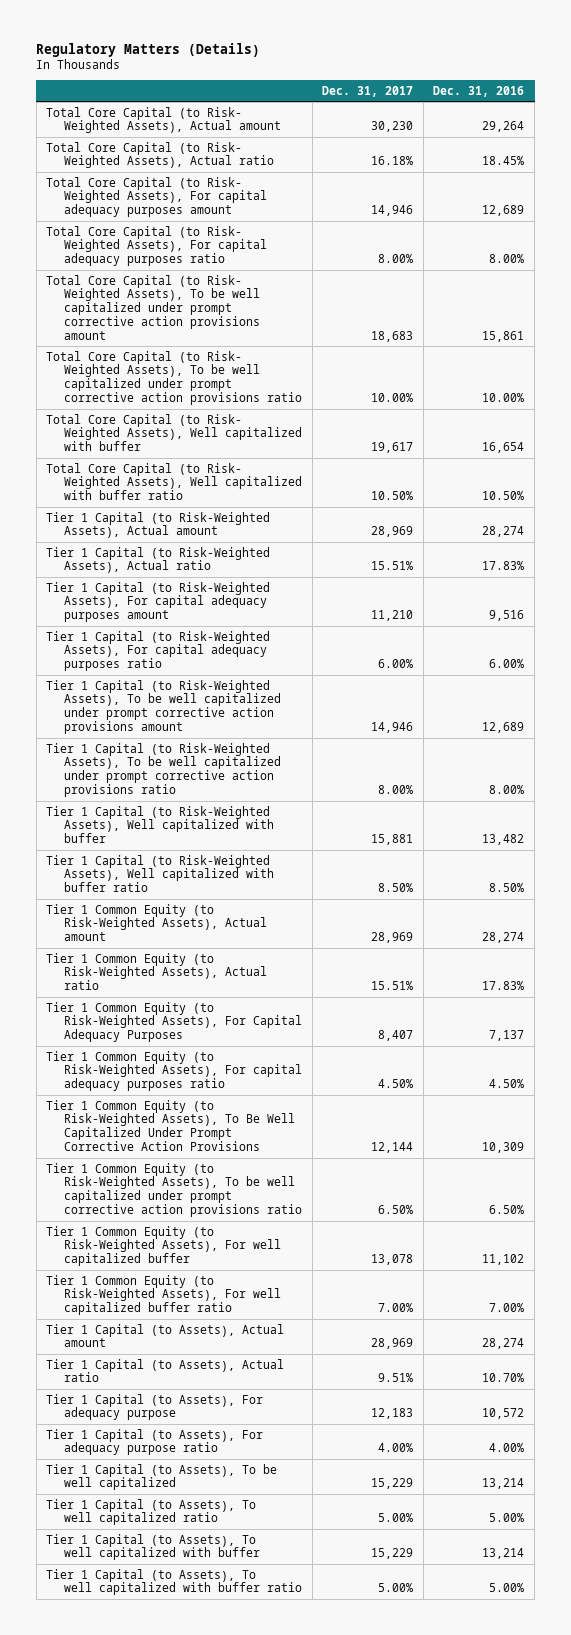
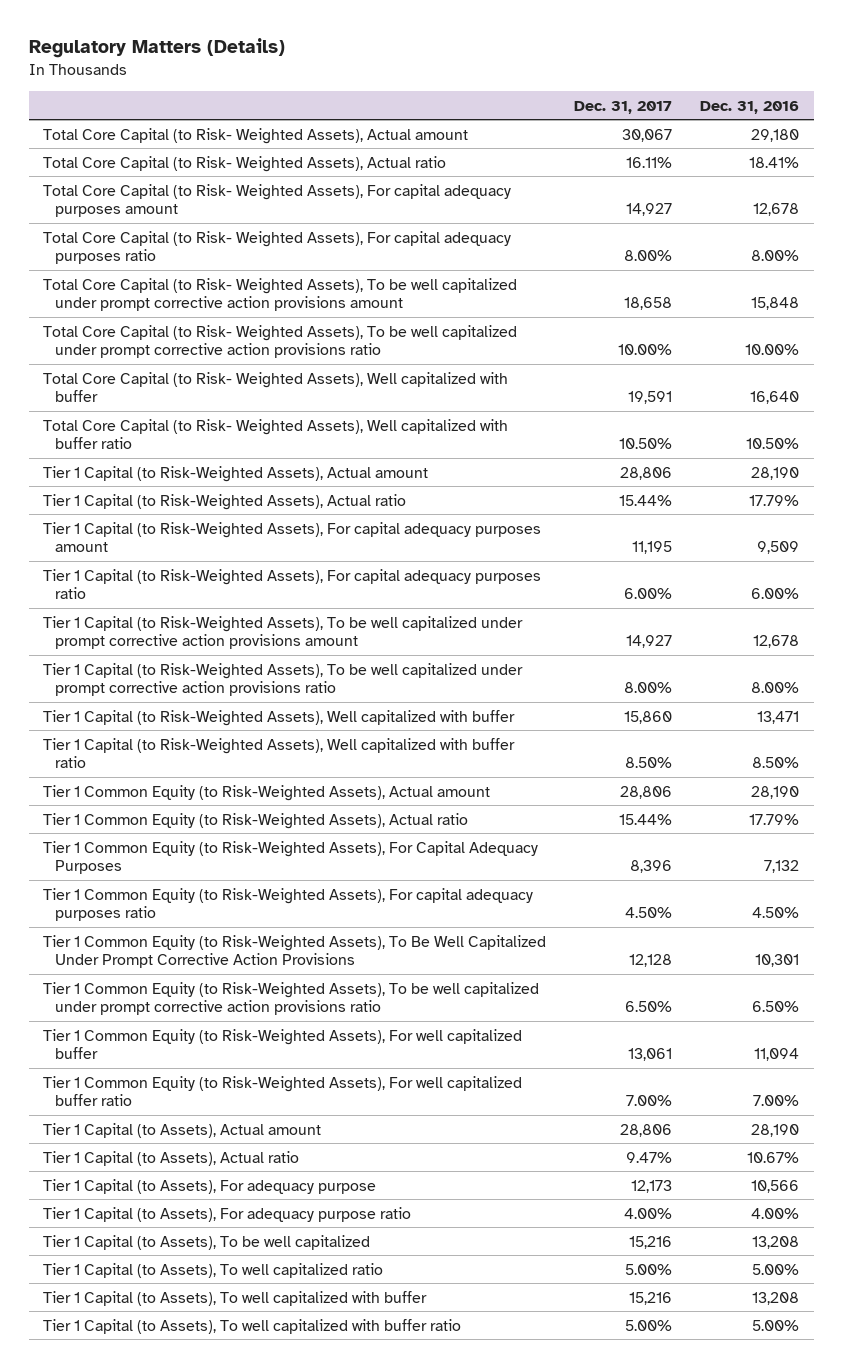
- Total Core Capital (to Risk- Weighted Assets), Actual amount | 30,230 | 29,264
- Total Core Capital (to Risk- Weighted Assets), Actual ratio | 16.18% | 18.45%
- Total Core Capital (to Risk- Weighted Assets), For capital adequacy purposes amount | 14,946 | 12,689
+ Total Core Capital (to Risk- Weighted Assets), Actual amount | 30,067 | 29,180
+ Total Core Capital (to Risk- Weighted Assets), Actual ratio | 16.11% | 18.41%
+ Total Core Capital (to Risk- Weighted Assets), For capital adequacy purposes amount | 14,927 | 12,678
- Total Core Capital (to Risk- Weighted Assets), To be well capitalized under prompt corrective action provisions amount | 18,683 | 15,861
+ Total Core Capital (to Risk- Weighted Assets), To be well capitalized under prompt corrective action provisions amount | 18,658 | 15,848
- Total Core Capital (to Risk- Weighted Assets), Well capitalized with buffer | 19,617 | 16,654
+ Total Core Capital (to Risk- Weighted Assets), Well capitalized with buffer | 19,591 | 16,640
- Tier 1 Capital (to Risk-Weighted Assets), Actual amount | 28,969 | 28,274
- Tier 1 Capital (to Risk-Weighted Assets), Actual ratio | 15.51% | 17.83%
- Tier 1 Capital (to Risk-Weighted Assets), For capital adequacy purposes amount | 11,210 | 9,516
+ Tier 1 Capital (to Risk-Weighted Assets), Actual amount | 28,806 | 28,190
+ Tier 1 Capital (to Risk-Weighted Assets), Actual ratio | 15.44% | 17.79%
+ Tier 1 Capital (to Risk-Weighted Assets), For capital adequacy purposes amount | 11,195 | 9,509
- Tier 1 Capital (to Risk-Weighted Assets), To be well capitalized under prompt corrective action provisions amount | 14,946 | 12,689
+ Tier 1 Capital (to Risk-Weighted Assets), To be well capitalized under prompt corrective action provisions amount | 14,927 | 12,678
- Tier 1 Capital (to Risk-Weighted Assets), Well capitalized with buffer | 15,881 | 13,482
+ Tier 1 Capital (to Risk-Weighted Assets), Well capitalized with buffer | 15,860 | 13,471
- Tier 1 Common Equity (to Risk-Weighted Assets), Actual amount | 28,969 | 28,274
- Tier 1 Common Equity (to Risk-Weighted Assets), Actual ratio | 15.51% | 17.83%
- Tier 1 Common Equity (to Risk-Weighted Assets), For Capital Adequacy Purposes | 8,407 | 7,137
+ Tier 1 Common Equity (to Risk-Weighted Assets), Actual amount | 28,806 | 28,190
+ Tier 1 Common Equity (to Risk-Weighted Assets), Actual ratio | 15.44% | 17.79%
+ Tier 1 Common Equity (to Risk-Weighted Assets), For Capital Adequacy Purposes | 8,396 | 7,132
- Tier 1 Common Equity (to Risk-Weighted Assets), To Be Well Capitalized Under Prompt Corrective Action Provisions | 12,144 | 10,309
+ Tier 1 Common Equity (to Risk-Weighted Assets), To Be Well Capitalized Under Prompt Corrective Action Provisions | 12,128 | 10,301
- Tier 1 Common Equity (to Risk-Weighted Assets), For well capitalized buffer | 13,078 | 11,102
+ Tier 1 Common Equity (to Risk-Weighted Assets), For well capitalized buffer | 13,061 | 11,094
- Tier 1 Capital (to Assets), Actual amount | 28,969 | 28,274
- Tier 1 Capital (to Assets), Actual ratio | 9.51% | 10.70%
- Tier 1 Capital (to Assets), For adequacy purpose | 12,183 | 10,572
+ Tier 1 Capital (to Assets), Actual amount | 28,806 | 28,190
+ Tier 1 Capital (to Assets), Actual ratio | 9.47% | 10.67%
+ Tier 1 Capital (to Assets), For adequacy purpose | 12,173 | 10,566
- Tier 1 Capital (to Assets), To be well capitalized | 15,229 | 13,214
+ Tier 1 Capital (to Assets), To be well capitalized | 15,216 | 13,208
- Tier 1 Capital (to Assets), To well capitalized with buffer | 15,229 | 13,214
+ Tier 1 Capital (to Assets), To well capitalized with buffer | 15,216 | 13,208

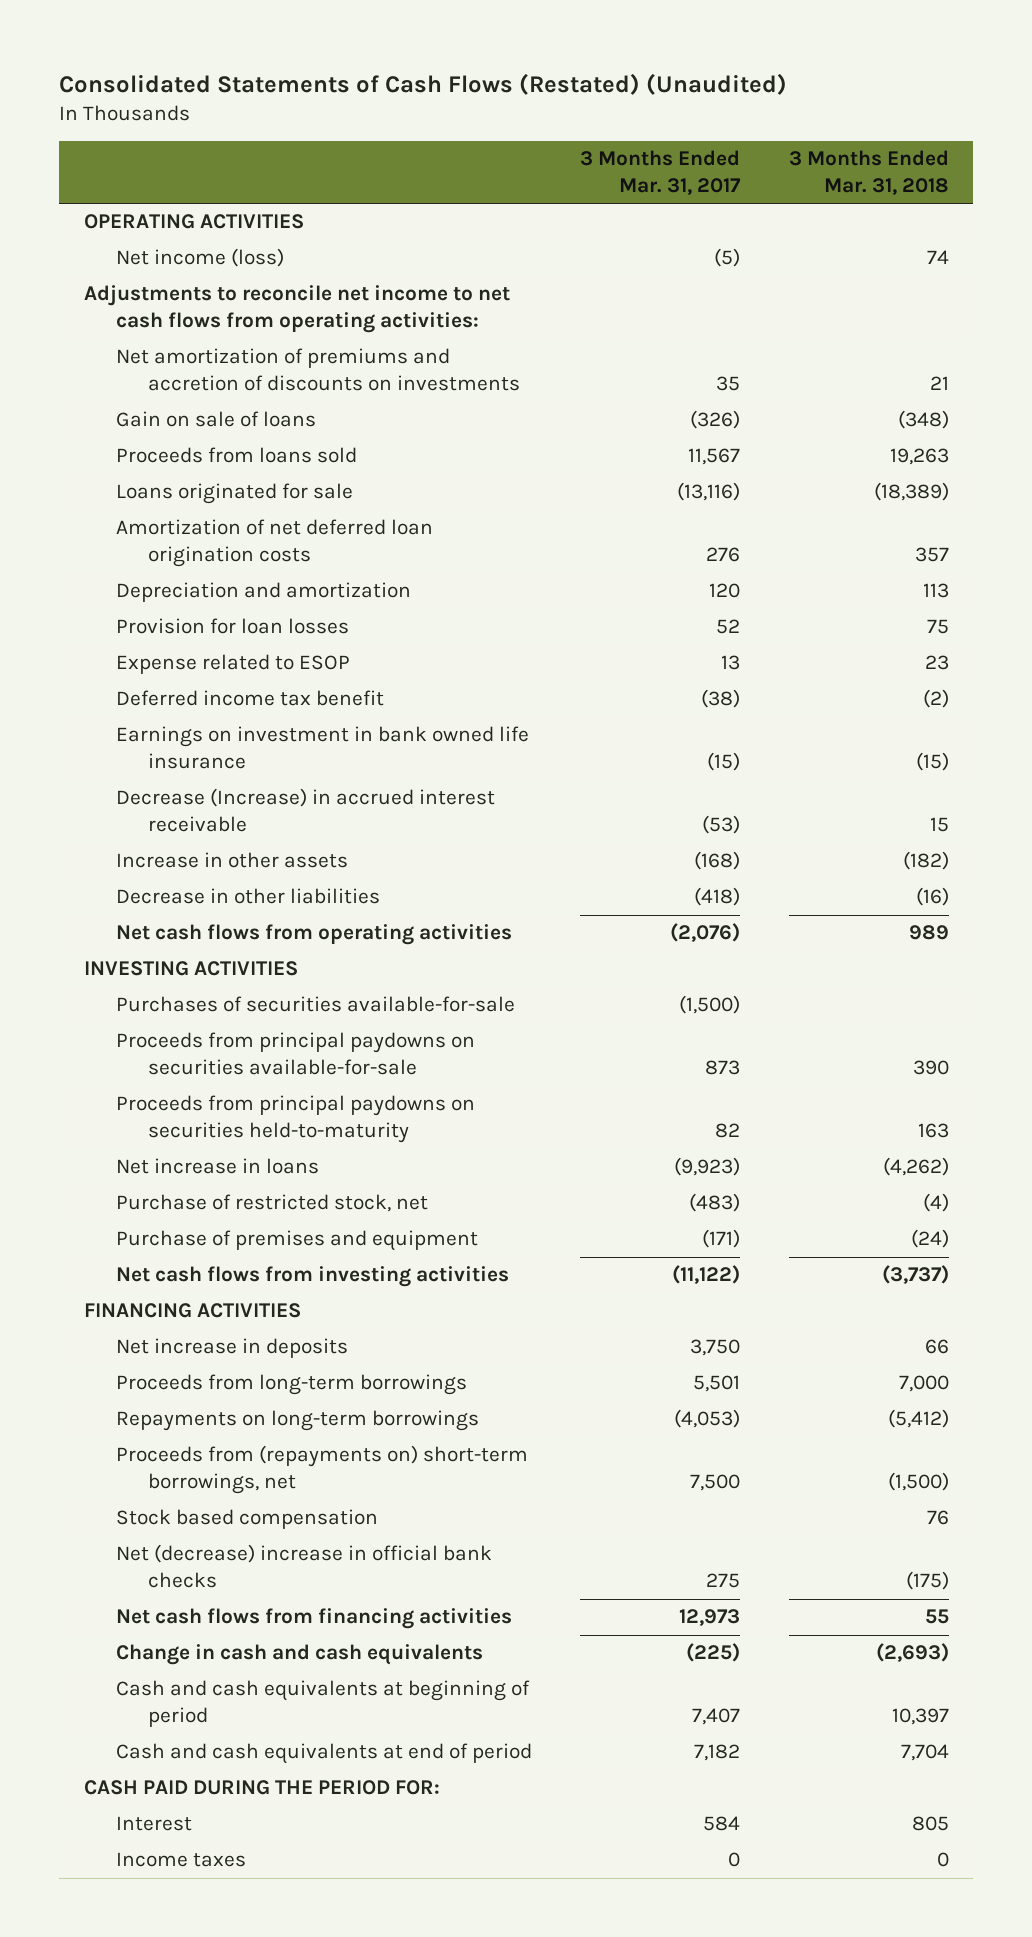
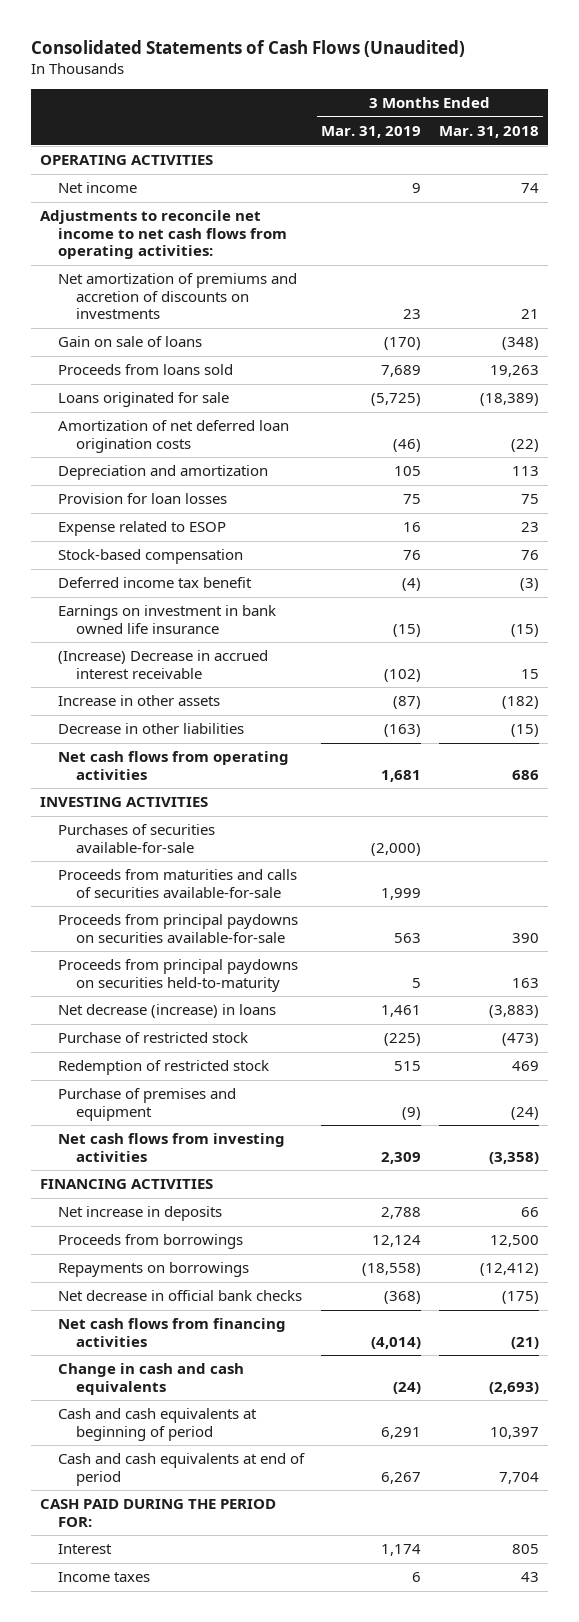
- Consolidated Statements of Cash Flows (Restated) (Unaudited)
+ Consolidated Statements of Cash Flows (Unaudited)
- | 3 Months Ended Mar. 31, 2017 | 3 Months Ended Mar. 31, 2018
+ | 3 Months Ended Mar. 31, 2019 | 3 Months Ended Mar. 31, 2018
- Net income (loss) | (5) | 74
+ Net income | 9 | 74
- Amortization of net deferred loan origination costs | 276 | 357
+ Amortization of net deferred loan origination costs | (46) | (22)
- Deferred income tax benefit | (38) | (2)
+ Stock-based compensation | 76 | 76
+ Deferred income tax benefit | (4) | (3)
- Decrease (Increase) in accrued interest receivable | (53) | 15
+ (Increase) Decrease in accrued interest receivable | (102) | 15
- Decrease in other liabilities | (418) | (16)
- Net cash flows from operating activities | (2,076) | 989
+ Decrease in other liabilities | (163) | (15)
+ Net cash flows from operating activities | 1,681 | 686
+ Proceeds from maturities and calls of securities available-for-sale | 1,999 |
- Net increase in loans | (9,923) | (4,262)
- Purchase of restricted stock, net | (483) | (4)
+ Net decrease (increase) in loans | 1,461 | (3,883)
+ Purchase of restricted stock | (225) | (473)
+ Redemption of restricted stock | 515 | 469
- Net cash flows from investing activities | (11,122) | (3,737)
+ Net cash flows from investing activities | 2,309 | (3,358)
- Proceeds from long-term borrowings | 5,501 | 7,000
- Repayments on long-term borrowings | (4,053) | (5,412)
- Proceeds from (repayments on) short-term borrowings, net | 7,500 | (1,500)
- Stock based compensation | | 76
- Net (decrease) increase in official bank checks | 275 | (175)
- Net cash flows from financing activities | 12,973 | 55
+ Proceeds from borrowings | 12,124 | 12,500
+ Repayments on borrowings | (18,558) | (12,412)
+ Net decrease in official bank checks | (368) | (175)
+ Net cash flows from financing activities | (4,014) | (21)
- Income taxes | 0 | 0
+ Income taxes | 6 | 43

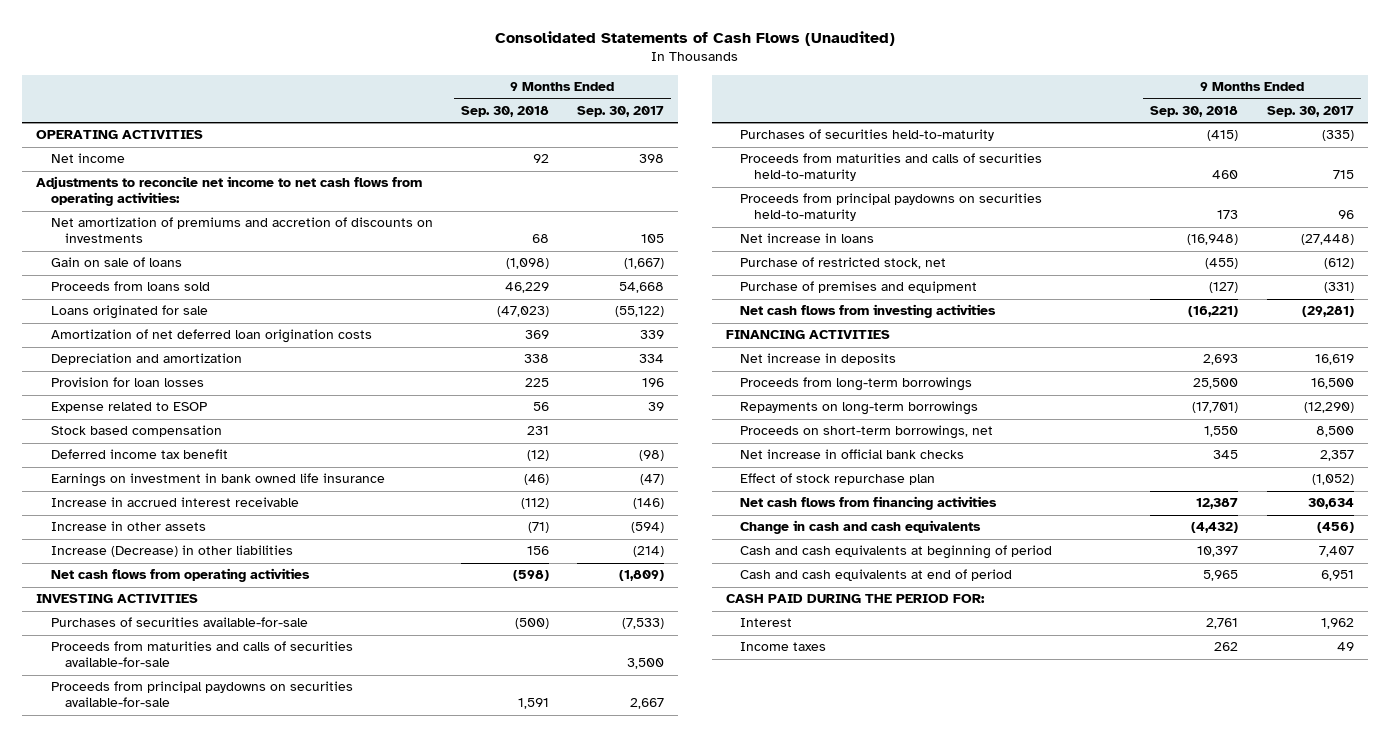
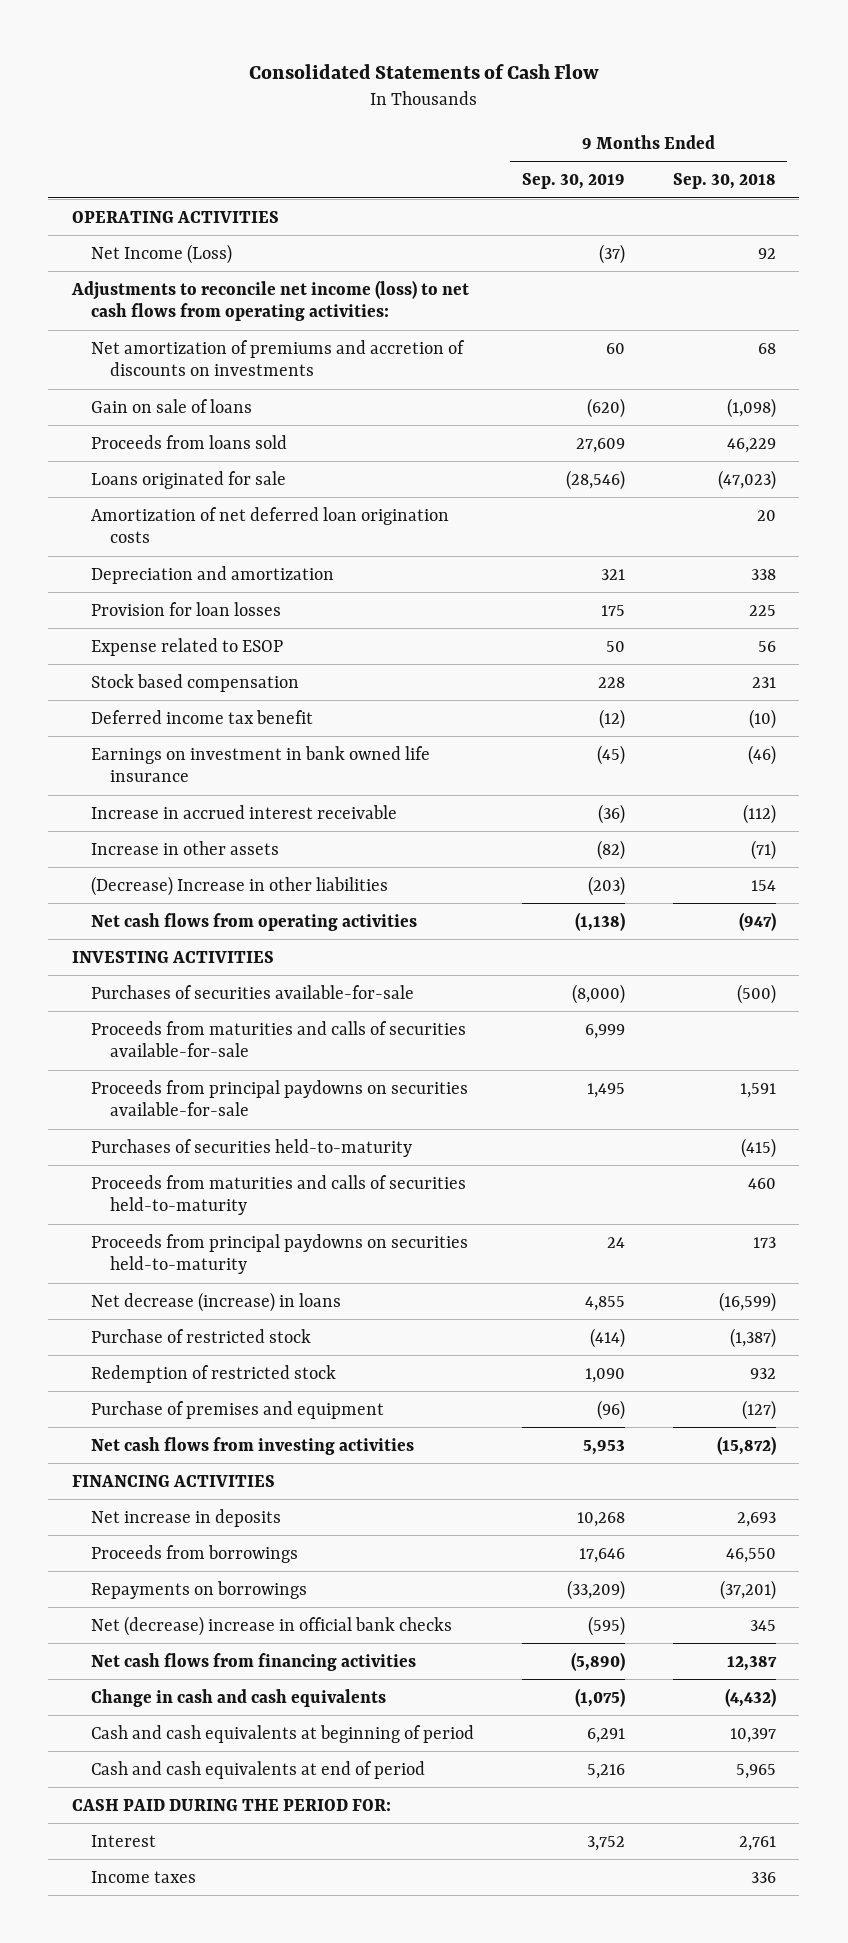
- Consolidated Statements of Cash Flows (Unaudited)
+ Consolidated Statements of Cash Flow
- | 9 Months Ended Sep. 30, 2018 | 9 Months Ended Sep. 30, 2017
+ | 9 Months Ended Sep. 30, 2019 | 9 Months Ended Sep. 30, 2018
- Net income | 92 | 398
- Adjustments to reconcile net income to net cash flows from operating activities:
+ Net Income (Loss) | (37) | 92
+ Adjustments to reconcile net income (loss) to net cash flows from operating activities:
- Amortization of net deferred loan origination costs | 369 | 339
+ Amortization of net deferred loan origination costs | | 20
- Deferred income tax benefit | (12) | (98)
+ Deferred income tax benefit | (12) | (10)
- Increase (Decrease) in other liabilities | 156 | (214)
- Net cash flows from operating activities | (598) | (1,809)
+ (Decrease) Increase in other liabilities | (203) | 154
+ Net cash flows from operating activities | (1,138) | (947)
- Net increase in loans | (16,948) | (27,448)
- Purchase of restricted stock, net | (455) | (612)
+ Net decrease (increase) in loans | 4,855 | (16,599)
+ Purchase of restricted stock | (414) | (1,387)
+ Redemption of restricted stock | 1,090 | 932
- Net cash flows from investing activities | (16,221) | (29,281)
+ Net cash flows from investing activities | 5,953 | (15,872)
- Proceeds from long-term borrowings | 25,500 | 16,500
- Repayments on long-term borrowings | (17,701) | (12,290)
- Proceeds on short-term borrowings, net | 1,550 | 8,500
- Net increase in official bank checks | 345 | 2,357
- Effect of stock repurchase plan | | (1,052)
+ Proceeds from borrowings | 17,646 | 46,550
+ Repayments on borrowings | (33,209) | (37,201)
+ Net (decrease) increase in official bank checks | (595) | 345
- Income taxes | 262 | 49
+ Income taxes | | 336

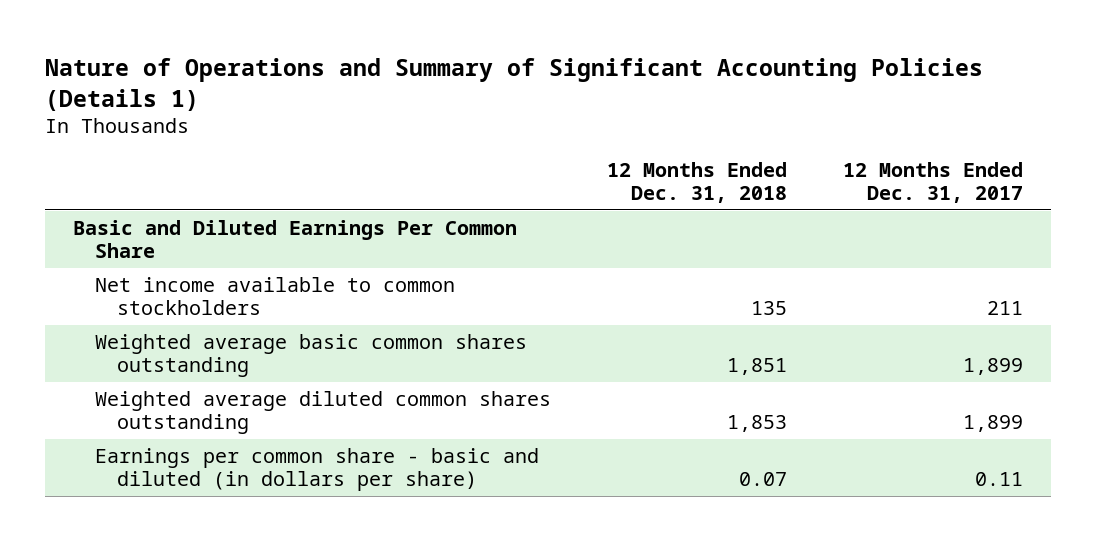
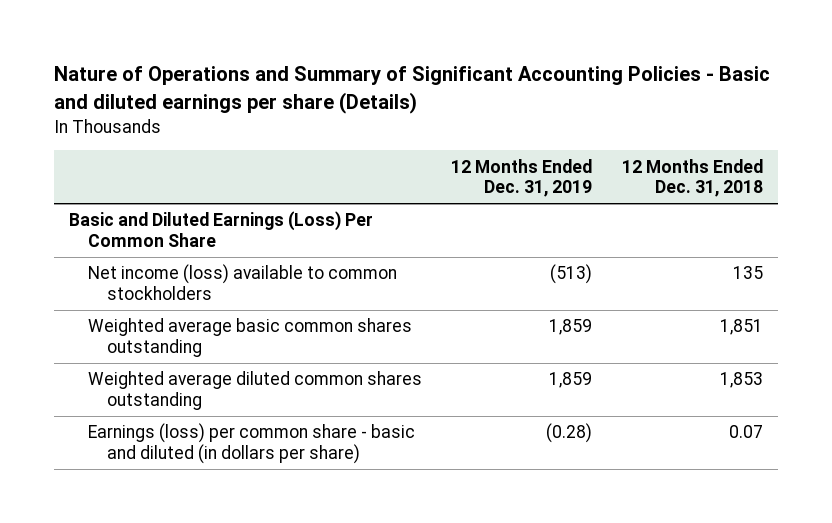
- Nature of Operations and Summary of Significant Accounting Policies (Details 1)
+ Nature of Operations and Summary of Significant Accounting Policies - Basic and diluted earnings per share (Details)
- | 12 Months Ended Dec. 31, 2018 | 12 Months Ended Dec. 31, 2017
+ | 12 Months Ended Dec. 31, 2019 | 12 Months Ended Dec. 31, 2018
- Basic and Diluted Earnings Per Common Share
- Net income available to common stockholders | 135 | 211
+ Basic and Diluted Earnings (Loss) Per Common Share
+ Net income (loss) available to common stockholders | (513) | 135
- Earnings per common share - basic and diluted (in dollars per share) | 0.07 | 0.11
+ Earnings (loss) per common share - basic and diluted (in dollars per share) | (0.28) | 0.07

